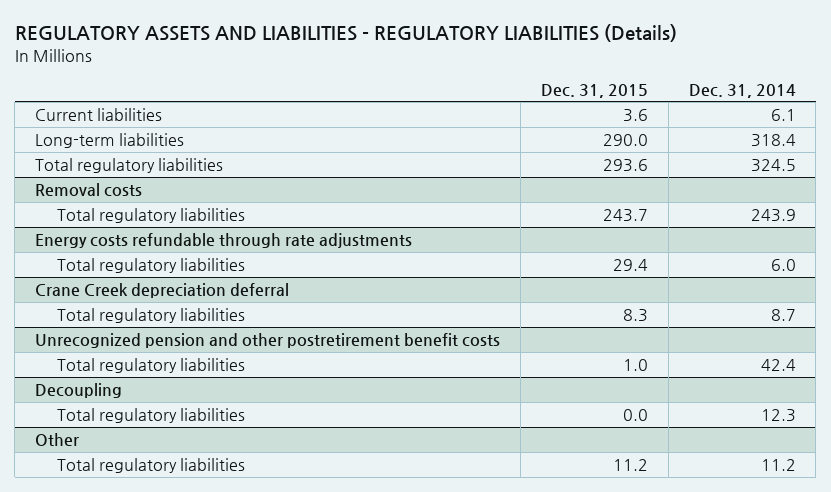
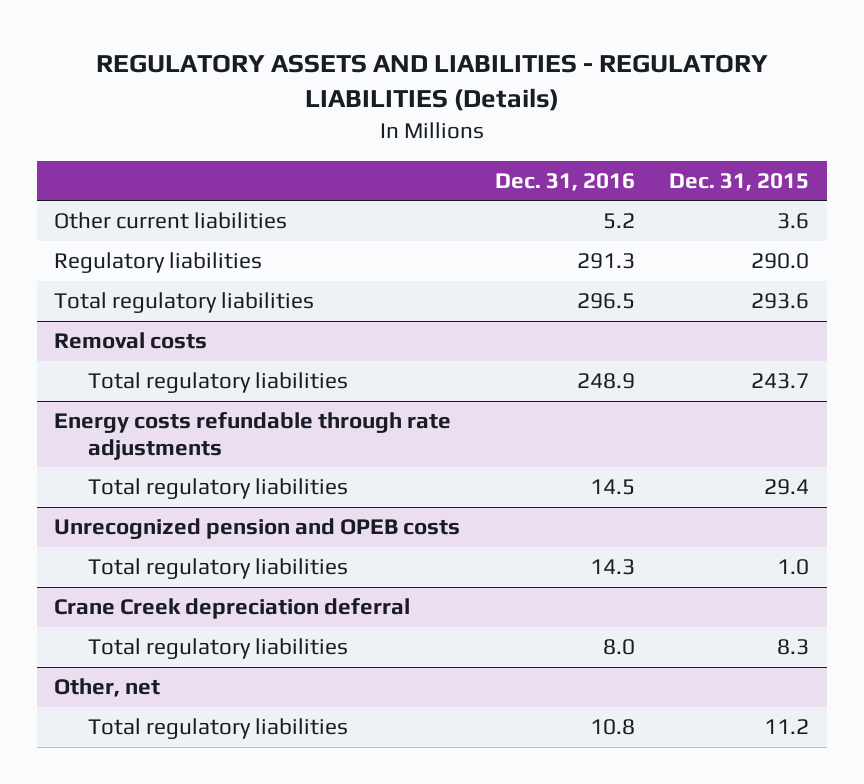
- | Dec. 31, 2015 | Dec. 31, 2014
+ | Dec. 31, 2016 | Dec. 31, 2015
- Current liabilities | 3.6 | 6.1
- Long-term liabilities | 290.0 | 318.4
+ Other current liabilities | 5.2 | 3.6
+ Regulatory liabilities | 291.3 | 290.0
+ Unrecognized pension and OPEB costs
+ Total regulatory liabilities | 14.3 | 1.0
- Unrecognized pension and other postretirement benefit costs
- Total regulatory liabilities | 1.0 | 42.4
- Decoupling
- Total regulatory liabilities | 0.0 | 12.3
- Other
+ Other, net

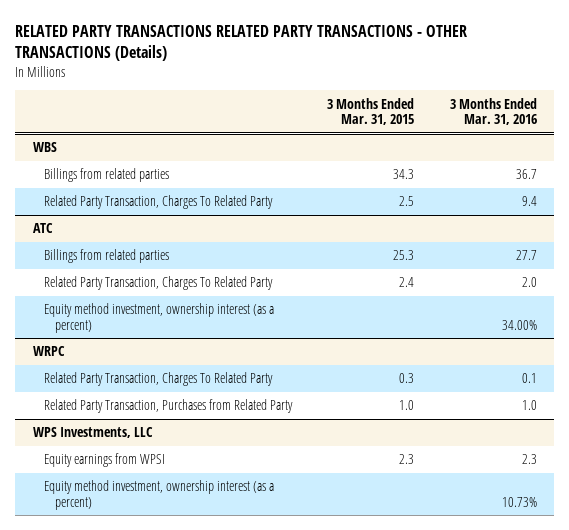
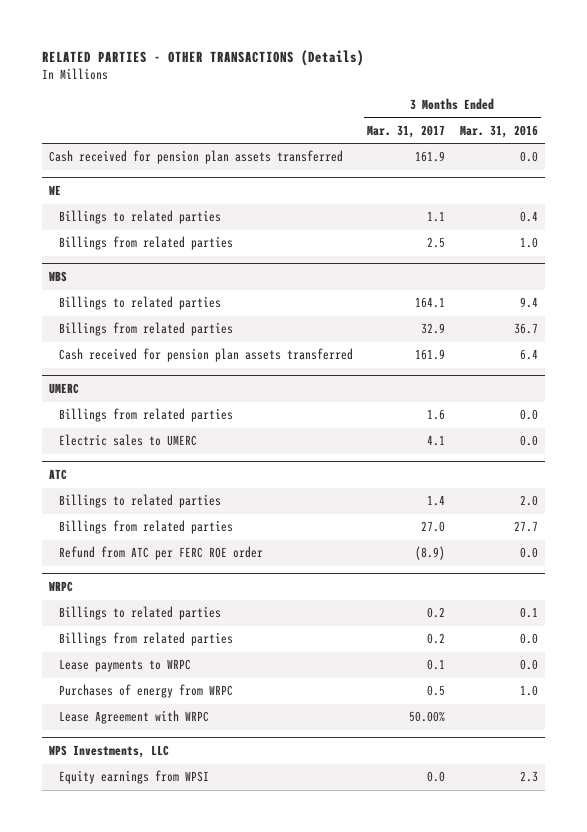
- RELATED PARTY TRANSACTIONS RELATED PARTY TRANSACTIONS - OTHER TRANSACTIONS (Details)
+ RELATED PARTIES - OTHER TRANSACTIONS (Details)
- | 3 Months Ended Mar. 31, 2015 | 3 Months Ended Mar. 31, 2016
+ | 3 Months Ended Mar. 31, 2017 | 3 Months Ended Mar. 31, 2016
+ Cash received for pension plan assets transferred | 161.9 | 0.0
+ WE
+ Billings to related parties | 1.1 | 0.4
+ Billings from related parties | 2.5 | 1.0
@ WBS
+ Billings to related parties | 164.1 | 9.4
- Related Party Transaction, Charges To Related Party | 2.5 | 9.4
+ Cash received for pension plan assets transferred | 161.9 | 6.4
+ UMERC
+ Billings from related parties | 1.6 | 0.0
+ Electric sales to UMERC | 4.1 | 0.0
@ ATC
+ Billings to related parties | 1.4 | 2.0
- Related Party Transaction, Charges To Related Party | 2.4 | 2.0
- Equity method investment, ownership interest (as a percent) | | 34.00%
+ Refund from ATC per FERC ROE order | (8.9) | 0.0
@ WRPC
- Related Party Transaction, Charges To Related Party | 0.3 | 0.1
- Related Party Transaction, Purchases from Related Party | 1.0 | 1.0
+ Billings to related parties | 0.2 | 0.1
+ Billings from related parties | 0.2 | 0.0
+ Lease payments to WRPC | 0.1 | 0.0
+ Purchases of energy from WRPC | 0.5 | 1.0
+ Lease Agreement with WRPC | 50.00% |
@ WPS Investments, LLC
- Equity method investment, ownership interest (as a percent) | | 10.73%

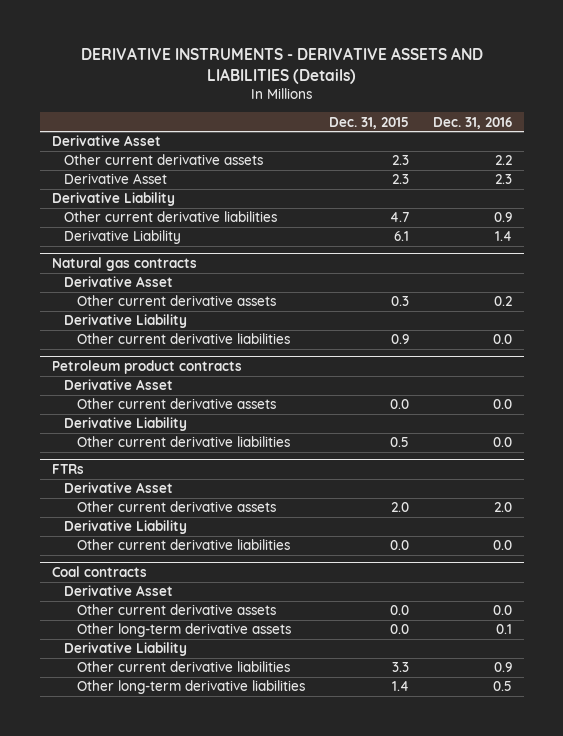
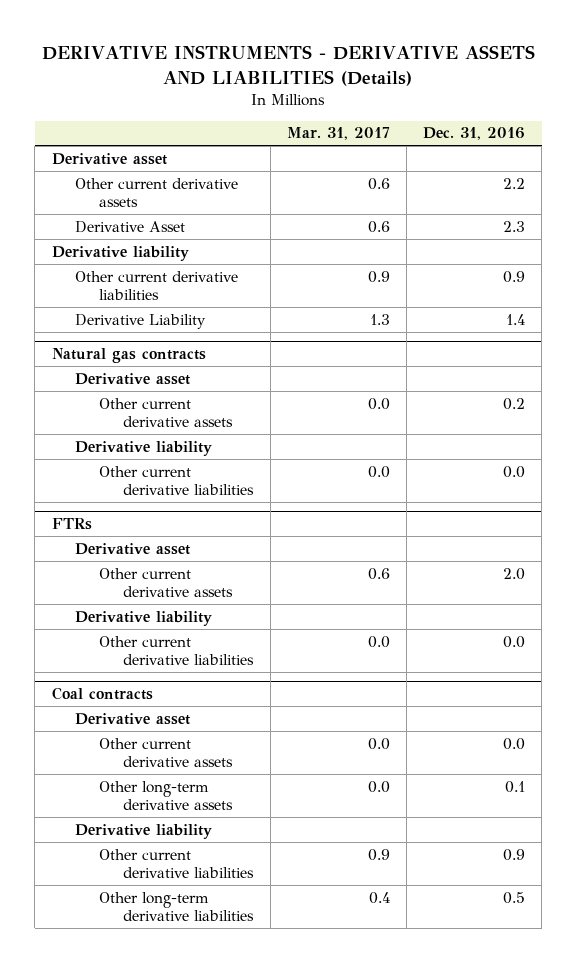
- | Dec. 31, 2015 | Dec. 31, 2016
+ | Mar. 31, 2017 | Dec. 31, 2016
- Derivative Asset
+ Derivative asset
- Derivative Liability
+ Derivative liability
@ Natural gas contracts
- Derivative Asset
+ Derivative asset
- Derivative Liability
- Other current derivative liabilities | 0.9 | 0.0
- Petroleum product contracts
- Derivative Asset
- Other current derivative assets | 0.0 | 0.0
- Derivative Liability
@ Natural gas contracts
+ Derivative liability
@ FTRs
- Derivative Asset
+ Derivative asset
- Derivative Liability
+ Derivative liability
@ Coal contracts
- Derivative Asset
+ Derivative asset
- Derivative Liability
+ Derivative liability

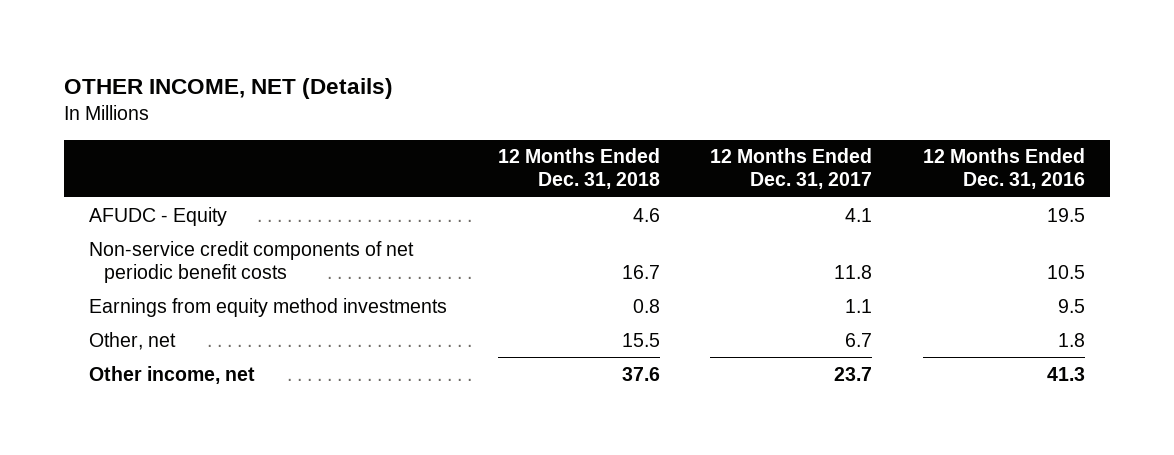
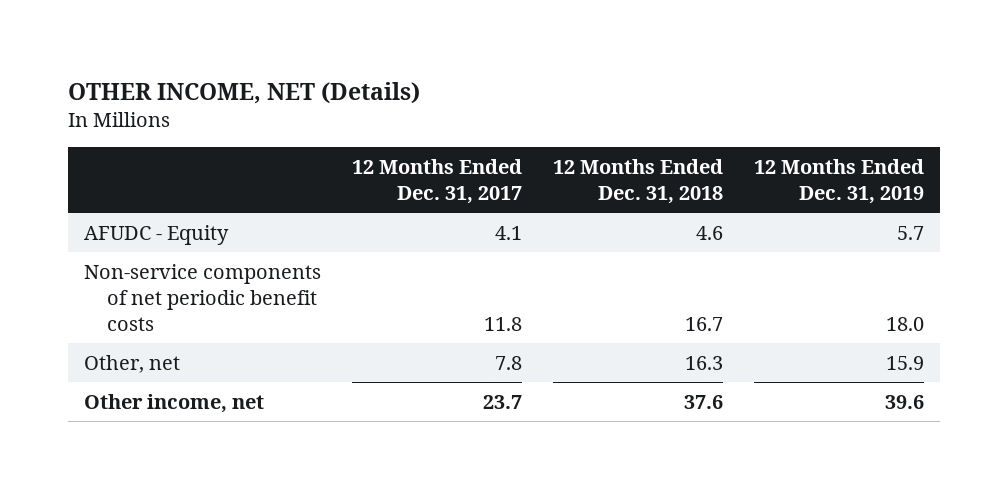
- | 12 Months Ended Dec. 31, 2018 | 12 Months Ended Dec. 31, 2017 | 12 Months Ended Dec. 31, 2016
+ | 12 Months Ended Dec. 31, 2017 | 12 Months Ended Dec. 31, 2018 | 12 Months Ended Dec. 31, 2019
- Non-service credit components of net periodic benefit costs | 16.7 | 11.8 | 10.5
- Earnings from equity method investments | 0.8 | 1.1 | 9.5
- Other, net | 15.5 | 6.7 | 1.8
+ Non-service components of net periodic benefit costs | 11.8 | 16.7 | 18.0
+ Other, net | 7.8 | 16.3 | 15.9

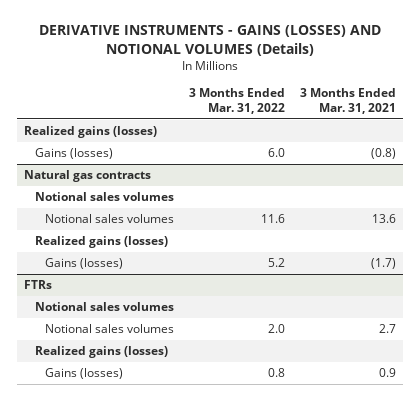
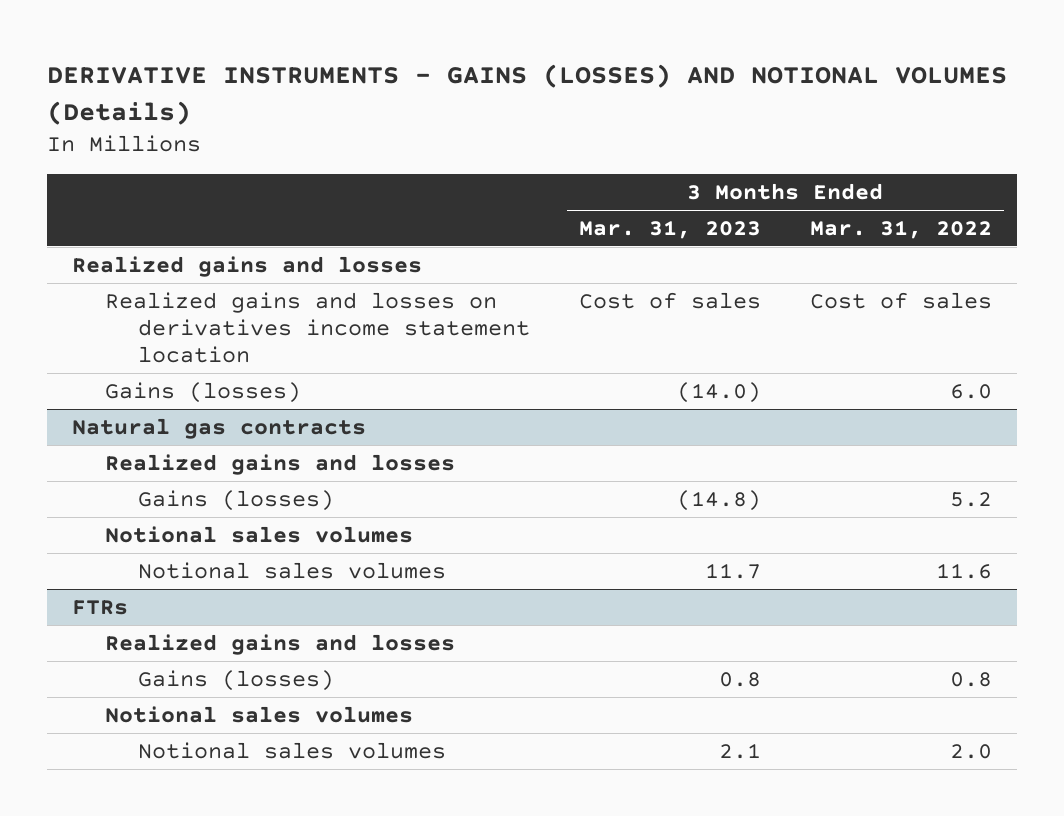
- | 3 Months Ended Mar. 31, 2022 | 3 Months Ended Mar. 31, 2021
+ | 3 Months Ended Mar. 31, 2023 | 3 Months Ended Mar. 31, 2022
- Realized gains (losses)
+ Realized gains and losses
+ Realized gains and losses on derivatives income statement location | Cost of sales | Cost of sales
@ Natural gas contracts
+ Realized gains and losses
moved up: Gains (losses) | (14.8) | 5.2
- Realized gains (losses)
@ FTRs
+ Realized gains and losses
moved up: Gains (losses) | 0.8 | 0.8
- Realized gains (losses)

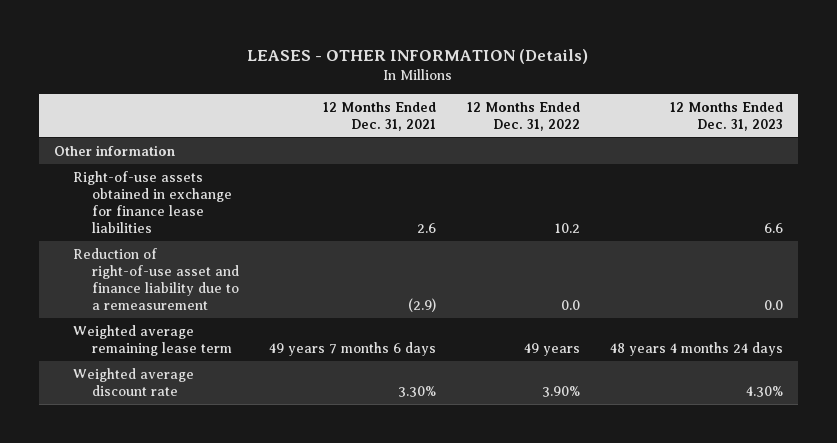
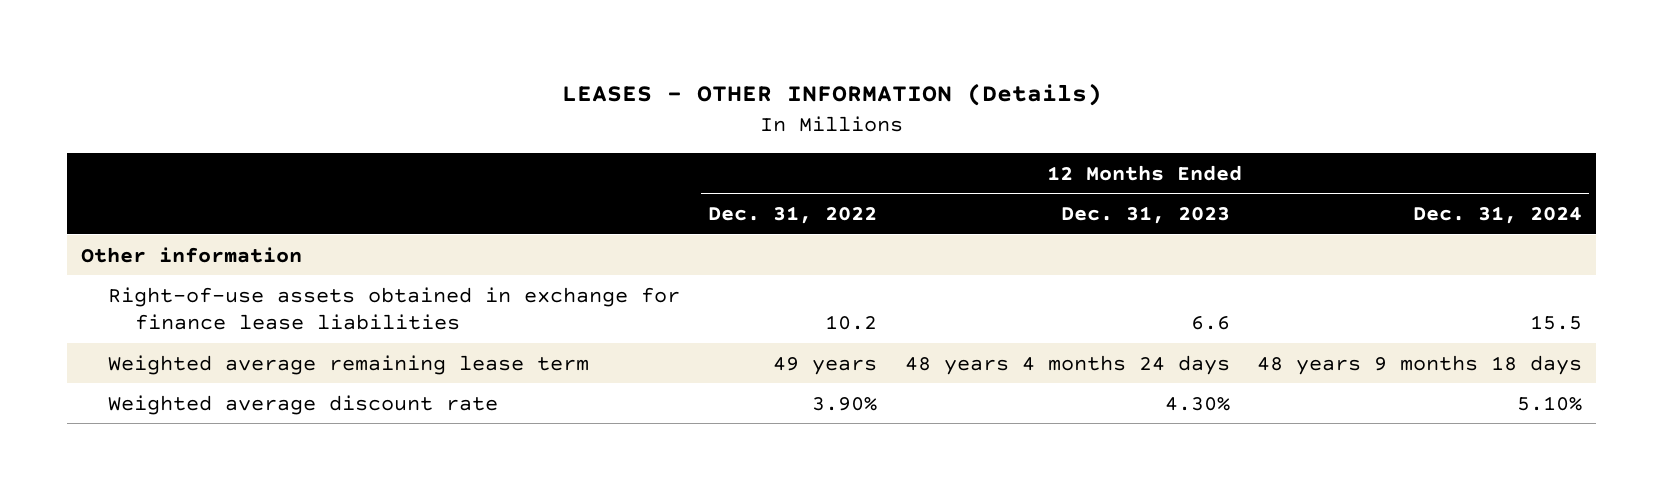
- | 12 Months Ended Dec. 31, 2021 | 12 Months Ended Dec. 31, 2022 | 12 Months Ended Dec. 31, 2023
+ | 12 Months Ended Dec. 31, 2022 | 12 Months Ended Dec. 31, 2023 | 12 Months Ended Dec. 31, 2024
- Reduction of right-of-use asset and finance liability due to a remeasurement | (2.9) | 0.0 | 0.0

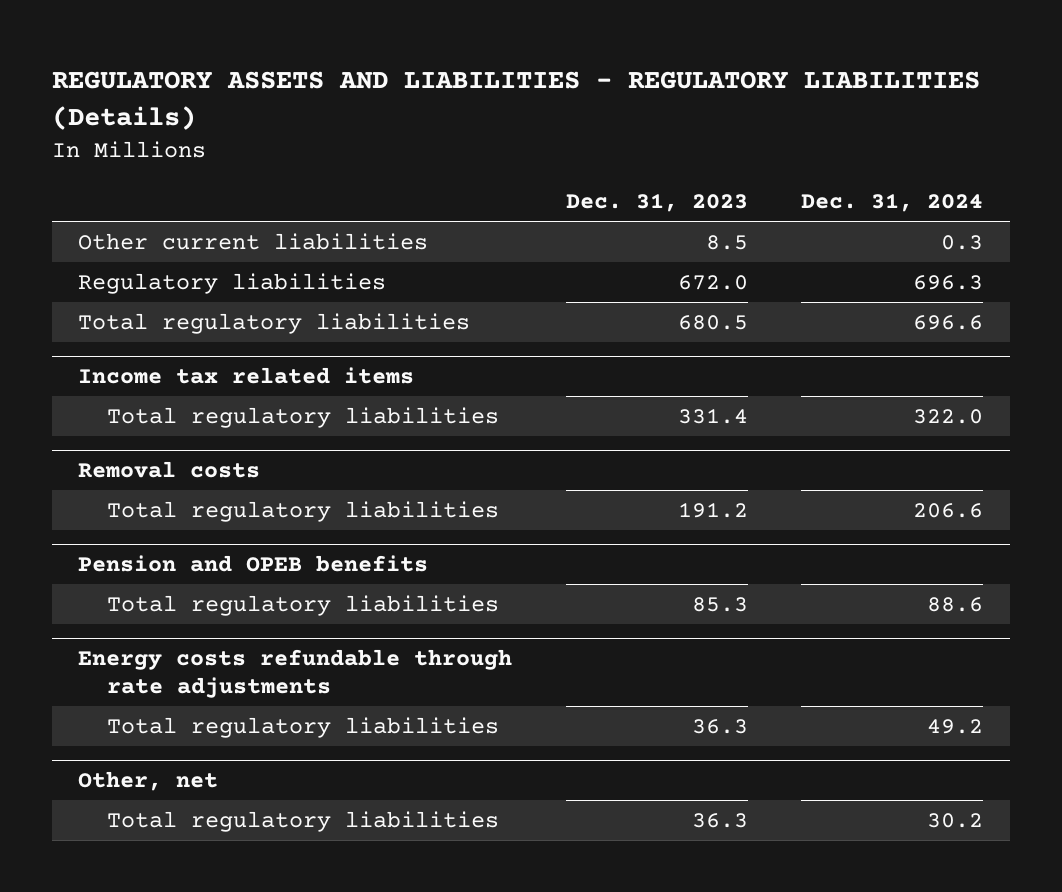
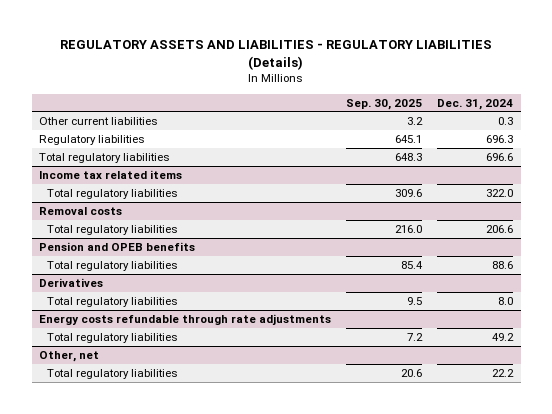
- | Dec. 31, 2023 | Dec. 31, 2024
+ | Sep. 30, 2025 | Dec. 31, 2024
+ Derivatives
+ Total regulatory liabilities | 9.5 | 8.0
@ Other, net
- Total regulatory liabilities | 36.3 | 30.2
+ Total regulatory liabilities | 20.6 | 22.2

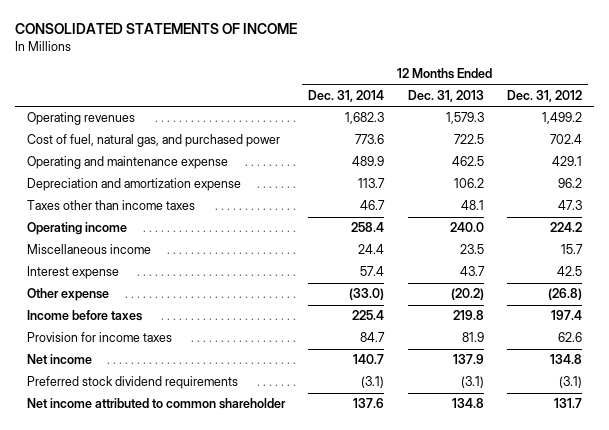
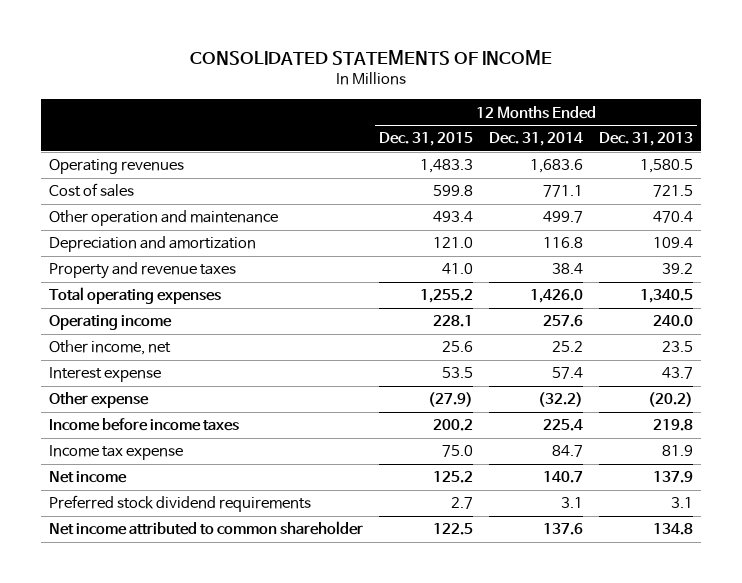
- | 12 Months Ended Dec. 31, 2014 | 12 Months Ended Dec. 31, 2013 | 12 Months Ended Dec. 31, 2012
+ | 12 Months Ended Dec. 31, 2015 | 12 Months Ended Dec. 31, 2014 | 12 Months Ended Dec. 31, 2013
- Operating revenues | 1,682.3 | 1,579.3 | 1,499.2
- Cost of fuel, natural gas, and purchased power | 773.6 | 722.5 | 702.4
- Operating and maintenance expense | 489.9 | 462.5 | 429.1
- Depreciation and amortization expense | 113.7 | 106.2 | 96.2
- Taxes other than income taxes | 46.7 | 48.1 | 47.3
- Operating income | 258.4 | 240.0 | 224.2
- Miscellaneous income | 24.4 | 23.5 | 15.7
+ Operating revenues | 1,483.3 | 1,683.6 | 1,580.5
+ Cost of sales | 599.8 | 771.1 | 721.5
+ Other operation and maintenance | 493.4 | 499.7 | 470.4
+ Depreciation and amortization | 121.0 | 116.8 | 109.4
+ Property and revenue taxes | 41.0 | 38.4 | 39.2
+ Total operating expenses | 1,255.2 | 1,426.0 | 1,340.5
+ Operating income | 228.1 | 257.6 | 240.0
+ Other income, net | 25.6 | 25.2 | 23.5
- Other expense | (33.0) | (20.2) | (26.8)
- Income before taxes | 225.4 | 219.8 | 197.4
- Provision for income taxes | 84.7 | 81.9 | 62.6
+ Other expense | (27.9) | (32.2) | (20.2)
+ Income before income taxes | 200.2 | 225.4 | 219.8
+ Income tax expense | 75.0 | 84.7 | 81.9
- Preferred stock dividend requirements | (3.1) | (3.1) | (3.1)
+ Preferred stock dividend requirements | 2.7 | 3.1 | 3.1

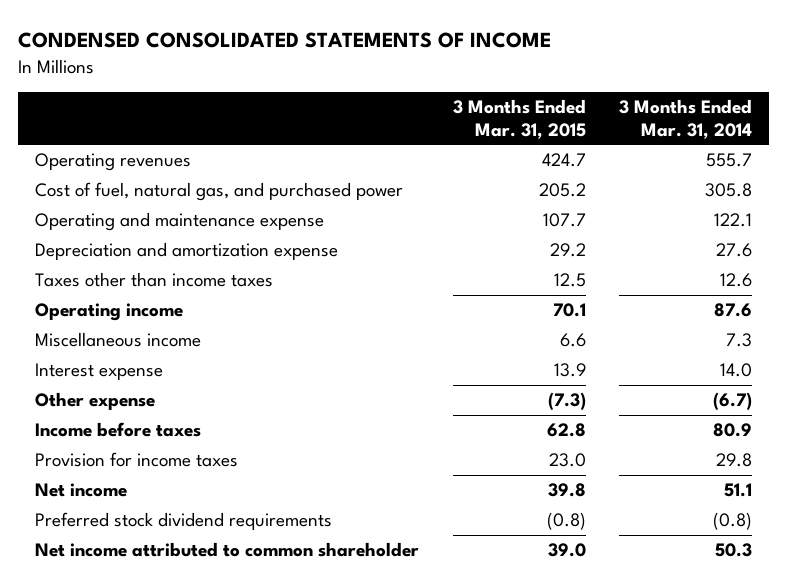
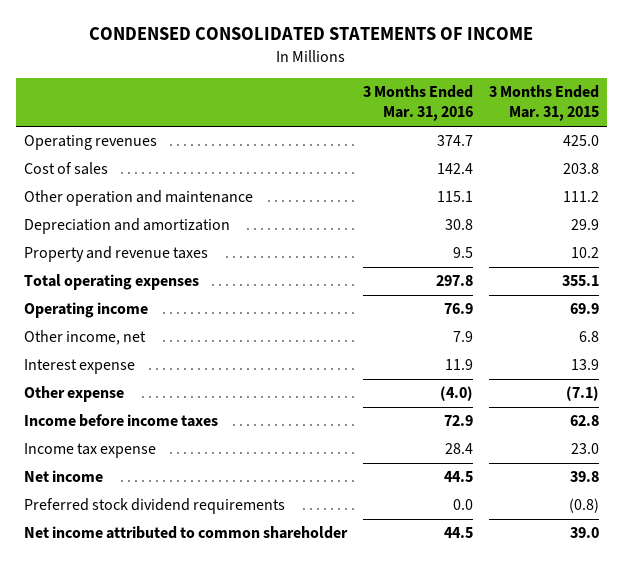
- | 3 Months Ended Mar. 31, 2015 | 3 Months Ended Mar. 31, 2014
+ | 3 Months Ended Mar. 31, 2016 | 3 Months Ended Mar. 31, 2015
- Operating revenues | 424.7 | 555.7
- Cost of fuel, natural gas, and purchased power | 205.2 | 305.8
- Operating and maintenance expense | 107.7 | 122.1
- Depreciation and amortization expense | 29.2 | 27.6
- Taxes other than income taxes | 12.5 | 12.6
- Operating income | 70.1 | 87.6
- Miscellaneous income | 6.6 | 7.3
+ Operating revenues | 374.7 | 425.0
+ Cost of sales | 142.4 | 203.8
+ Other operation and maintenance | 115.1 | 111.2
+ Depreciation and amortization | 30.8 | 29.9
+ Property and revenue taxes | 9.5 | 10.2
+ Total operating expenses | 297.8 | 355.1
+ Operating income | 76.9 | 69.9
+ Other income, net | 7.9 | 6.8
- Other expense | (7.3) | (6.7)
- Income before taxes | 62.8 | 80.9
- Provision for income taxes | 23.0 | 29.8
+ Other expense | (4.0) | (7.1)
+ Income before income taxes | 72.9 | 62.8
+ Income tax expense | 28.4 | 23.0

